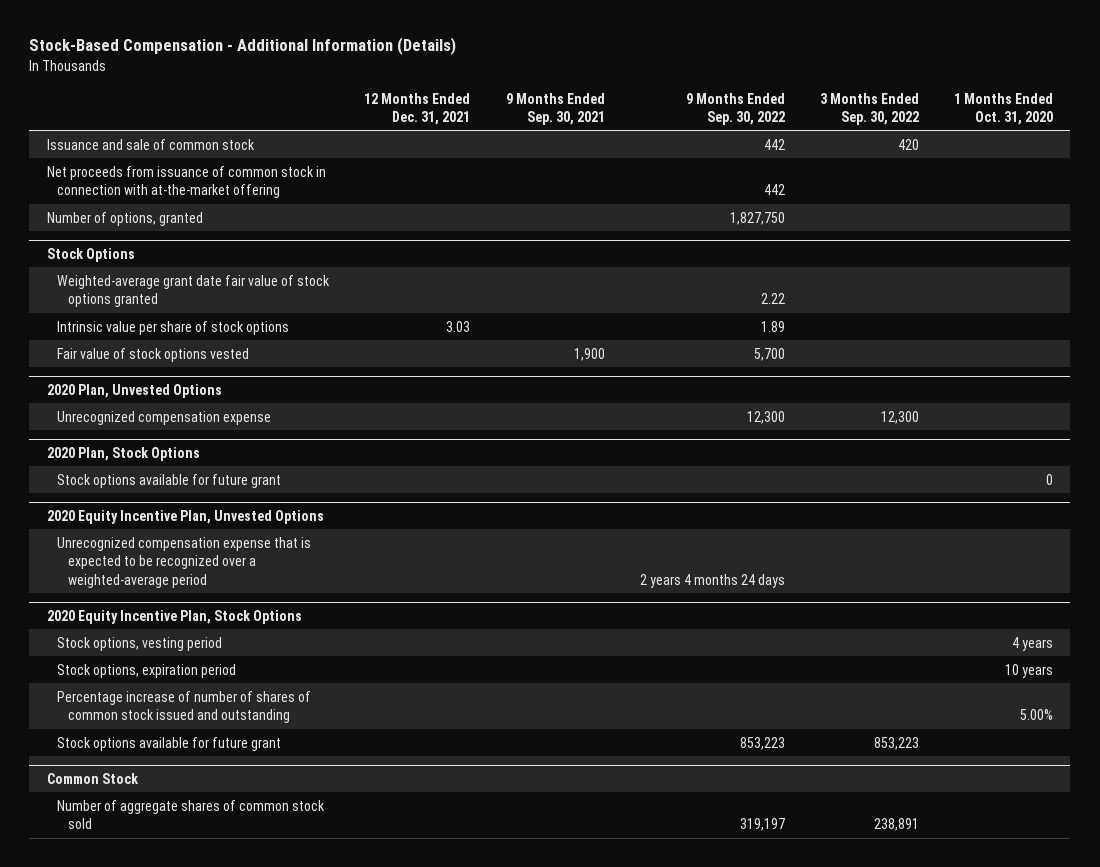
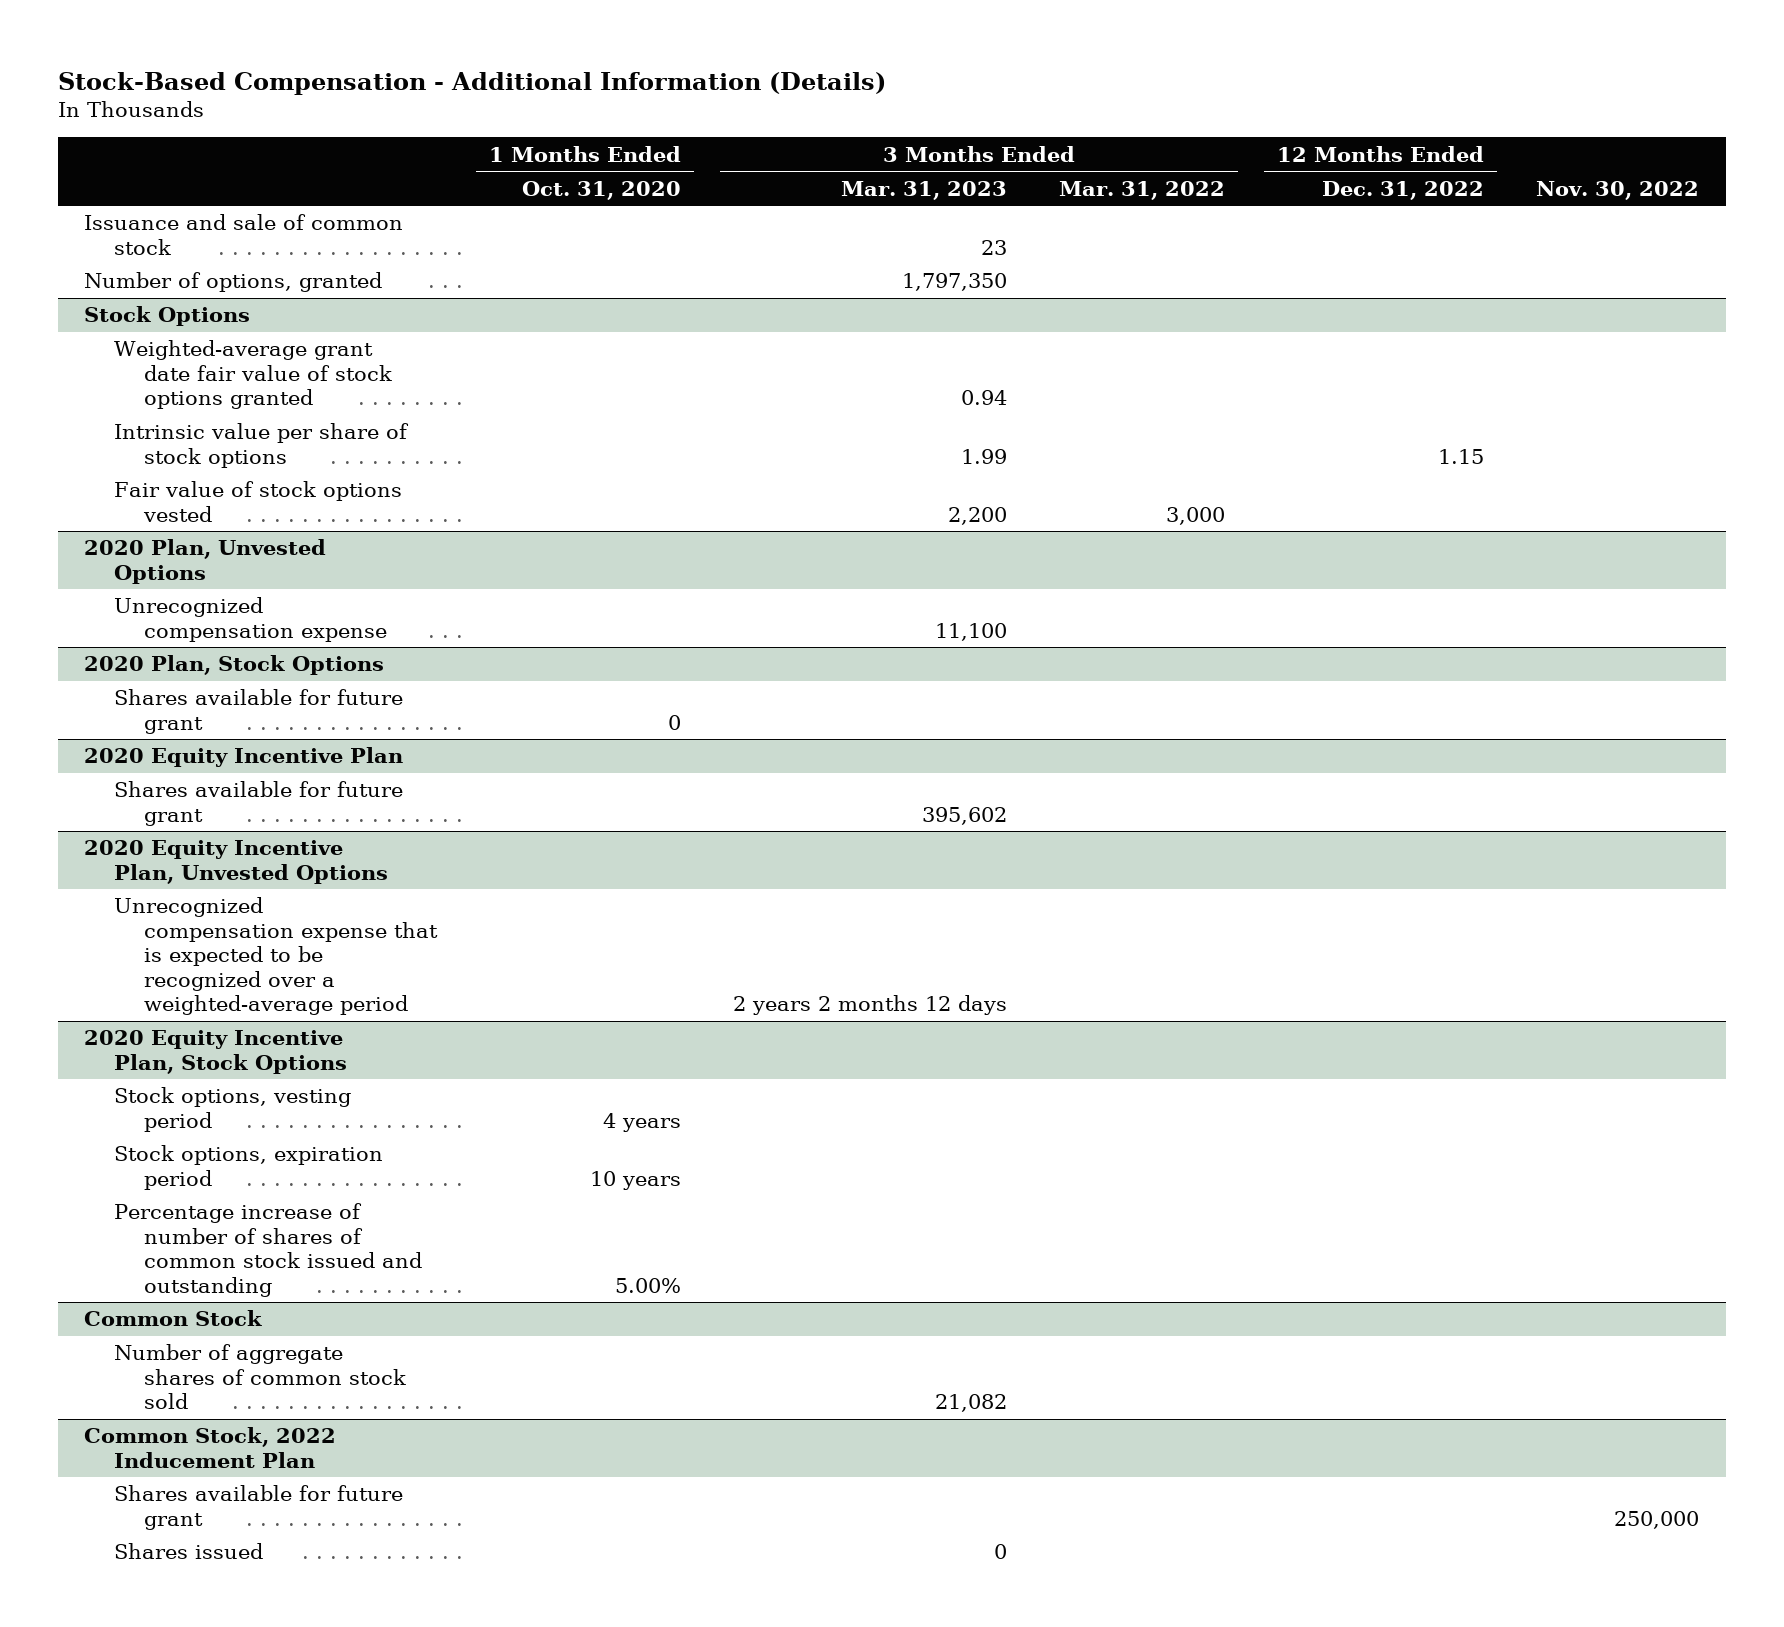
- | 12 Months Ended Dec. 31, 2021 | 9 Months Ended Sep. 30, 2021 | 9 Months Ended Sep. 30, 2022 | 3 Months Ended Sep. 30, 2022 | 1 Months Ended Oct. 31, 2020
+ | 1 Months Ended Oct. 31, 2020 | 3 Months Ended Mar. 31, 2023 | 3 Months Ended Mar. 31, 2022 | 12 Months Ended Dec. 31, 2022 | Nov. 30, 2022
- Net proceeds from issuance of common stock in connection with at-the-market offering | | | 442 | |
@ 2020 Plan, Stock Options
- Stock options available for future grant | | | | | 0
+ Shares available for future grant | 0 | | | |
+ 2020 Equity Incentive Plan
+ Shares available for future grant | | 395,602 | | |
@ 2020 Equity Incentive Plan, Stock Options
- Stock options available for future grant | | | 853,223 | 853,223 |
+ Common Stock, 2022 Inducement Plan
+ Shares available for future grant | | | | | 250,000
+ Shares issued | | 0 | | |

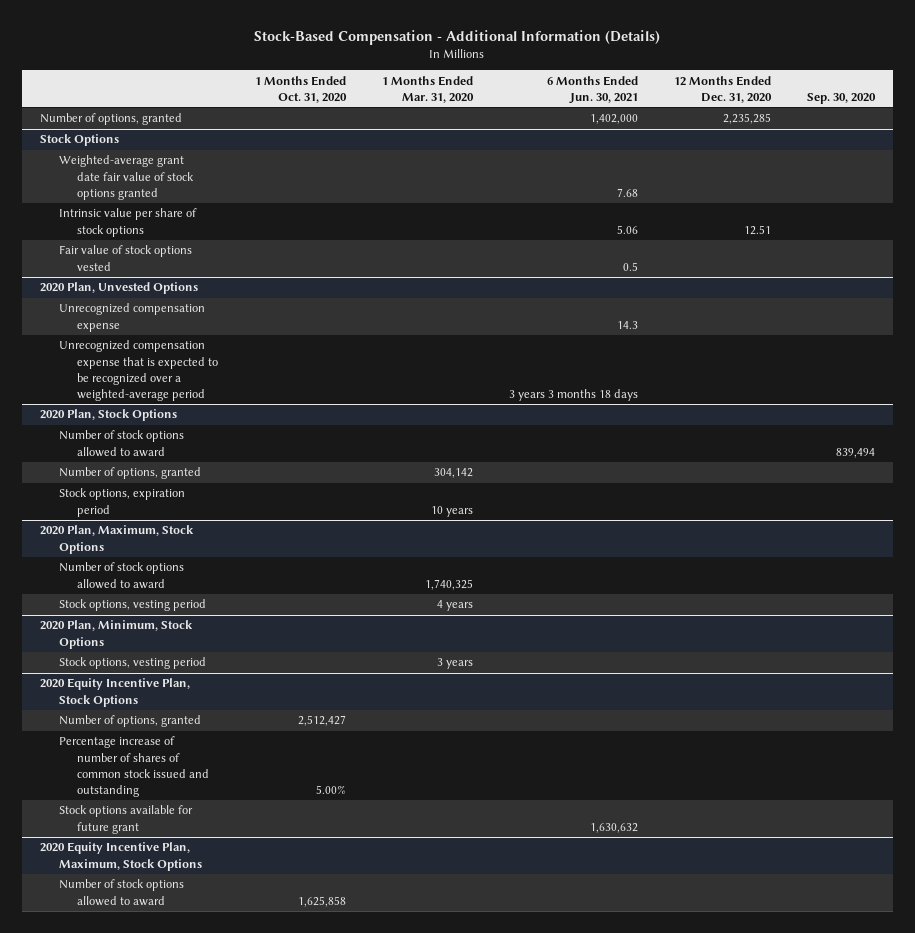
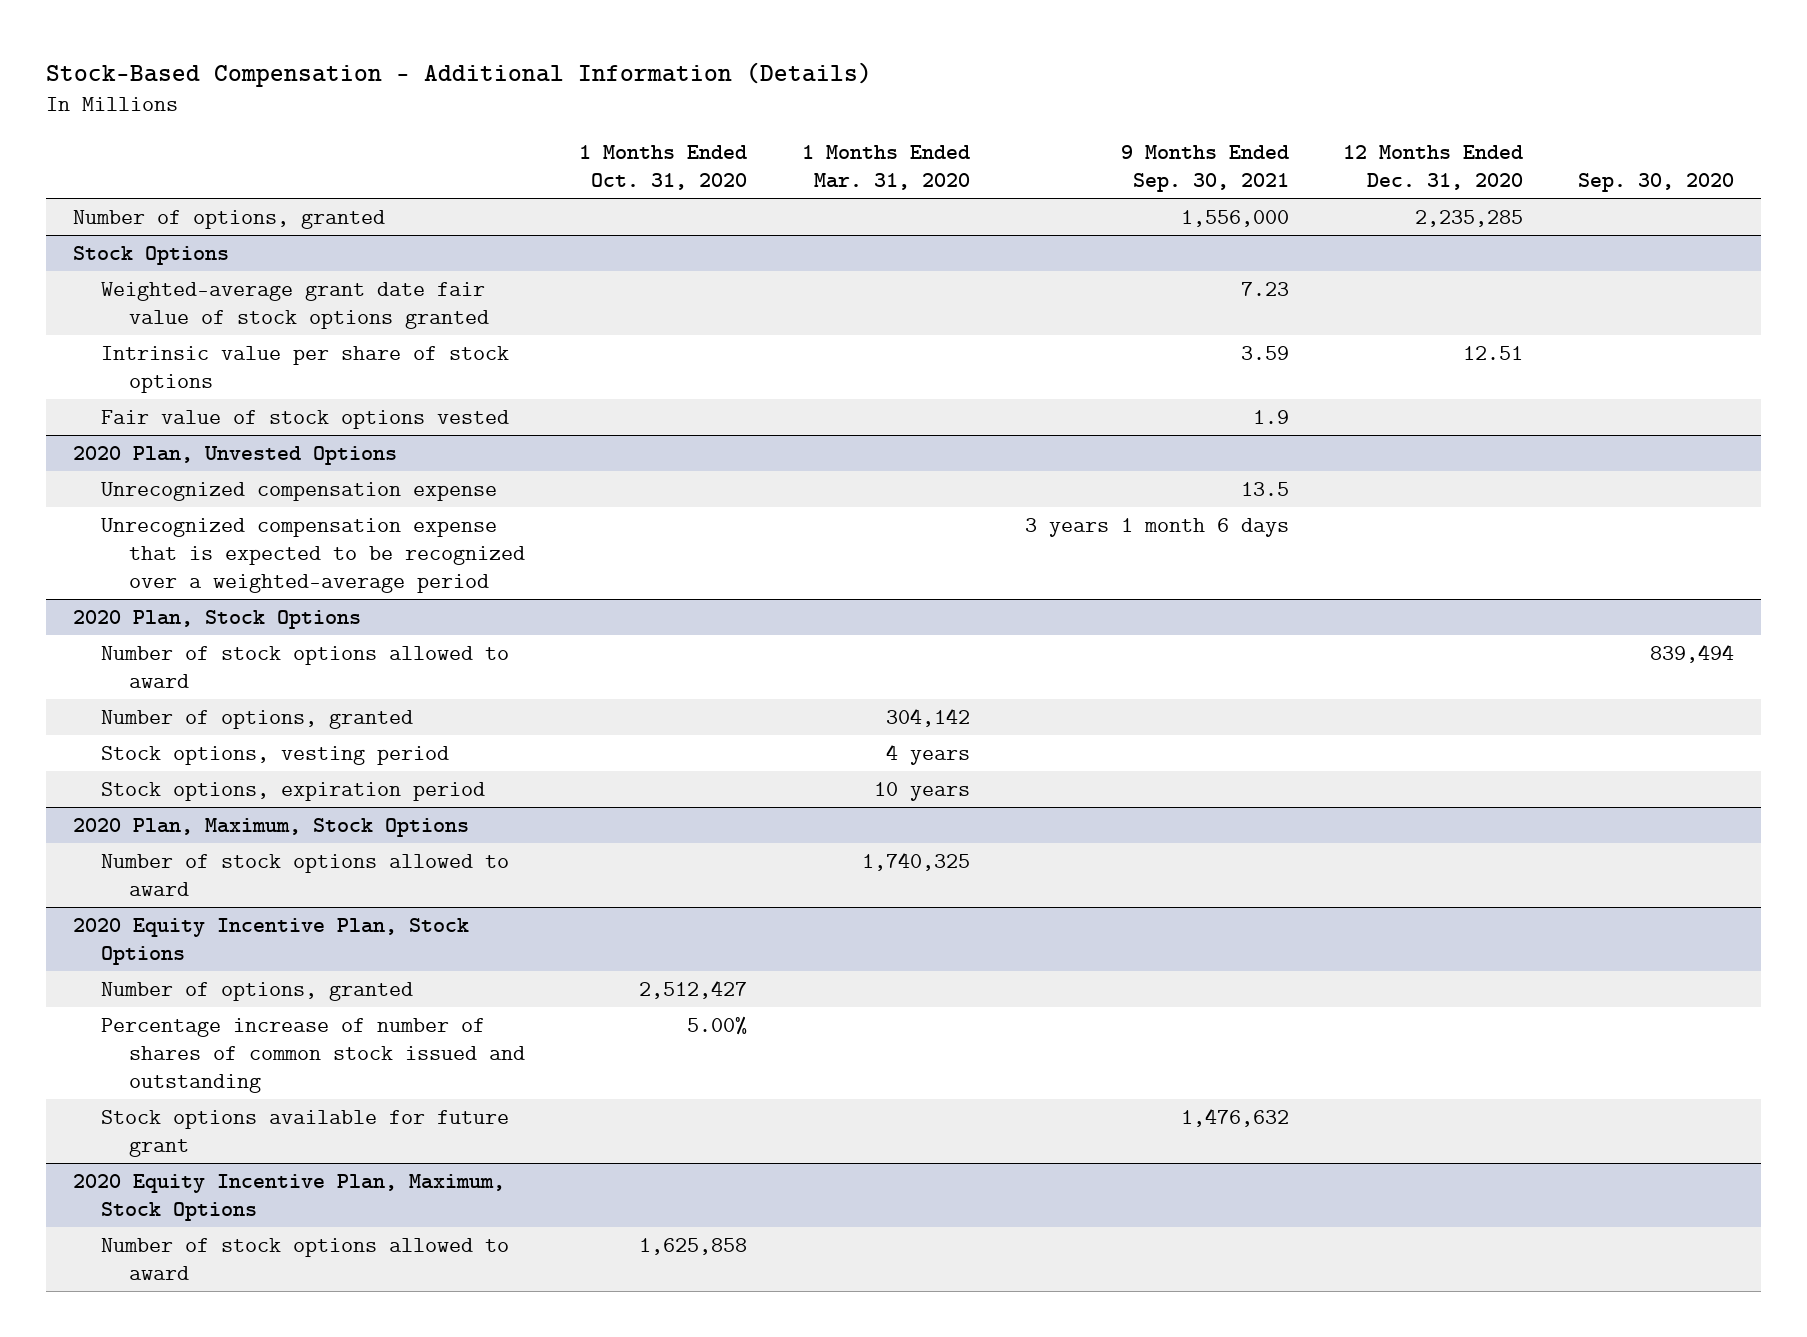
- | 1 Months Ended Oct. 31, 2020 | 1 Months Ended Mar. 31, 2020 | 6 Months Ended Jun. 30, 2021 | 12 Months Ended Dec. 31, 2020 | Sep. 30, 2020
+ | 1 Months Ended Oct. 31, 2020 | 1 Months Ended Mar. 31, 2020 | 9 Months Ended Sep. 30, 2021 | 12 Months Ended Dec. 31, 2020 | Sep. 30, 2020
@ 2020 Plan, Stock Options
+ Stock options, vesting period | | 4 years | | |
@ 2020 Plan, Maximum, Stock Options
- Stock options, vesting period | | 4 years | | |
- 2020 Plan, Minimum, Stock Options
- Stock options, vesting period | | 3 years | | |

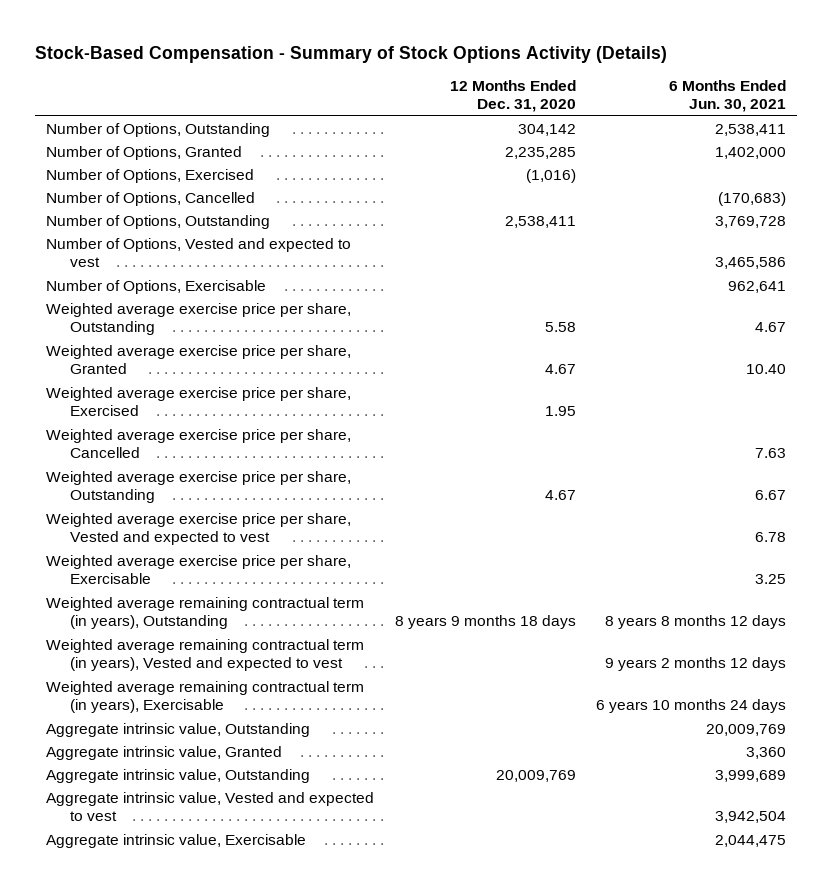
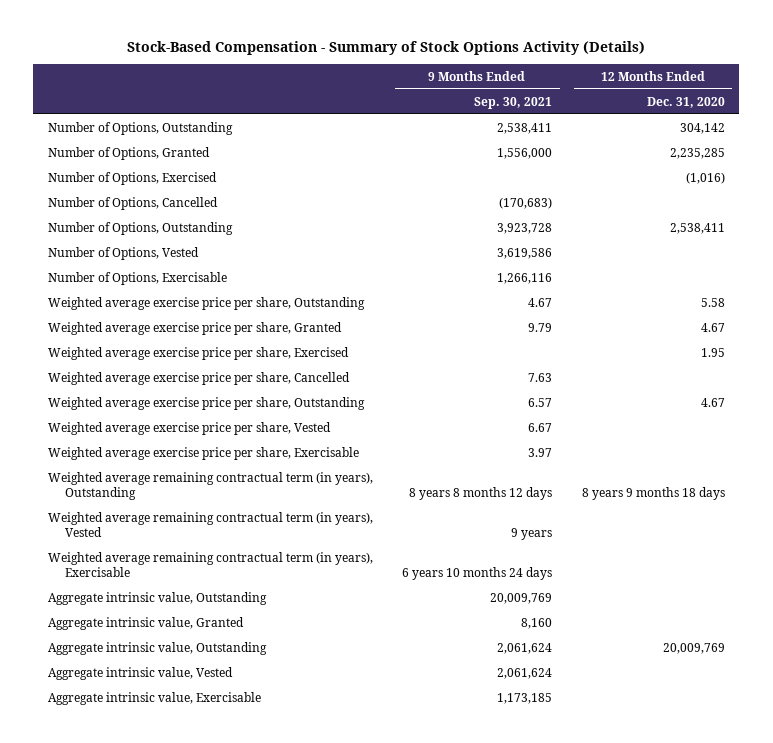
- | 12 Months Ended Dec. 31, 2020 | 6 Months Ended Jun. 30, 2021
+ | 9 Months Ended Sep. 30, 2021 | 12 Months Ended Dec. 31, 2020
- Number of Options, Vested and expected to vest | | 3,465,586
+ Number of Options, Vested | 3,619,586 |
- Weighted average exercise price per share, Vested and expected to vest | | 6.78
+ Weighted average exercise price per share, Vested | 6.67 |
- Weighted average remaining contractual term (in years), Vested and expected to vest | | 9 years 2 months 12 days
+ Weighted average remaining contractual term (in years), Vested | 9 years |
- Aggregate intrinsic value, Vested and expected to vest | | 3,942,504
+ Aggregate intrinsic value, Vested | 2,061,624 |

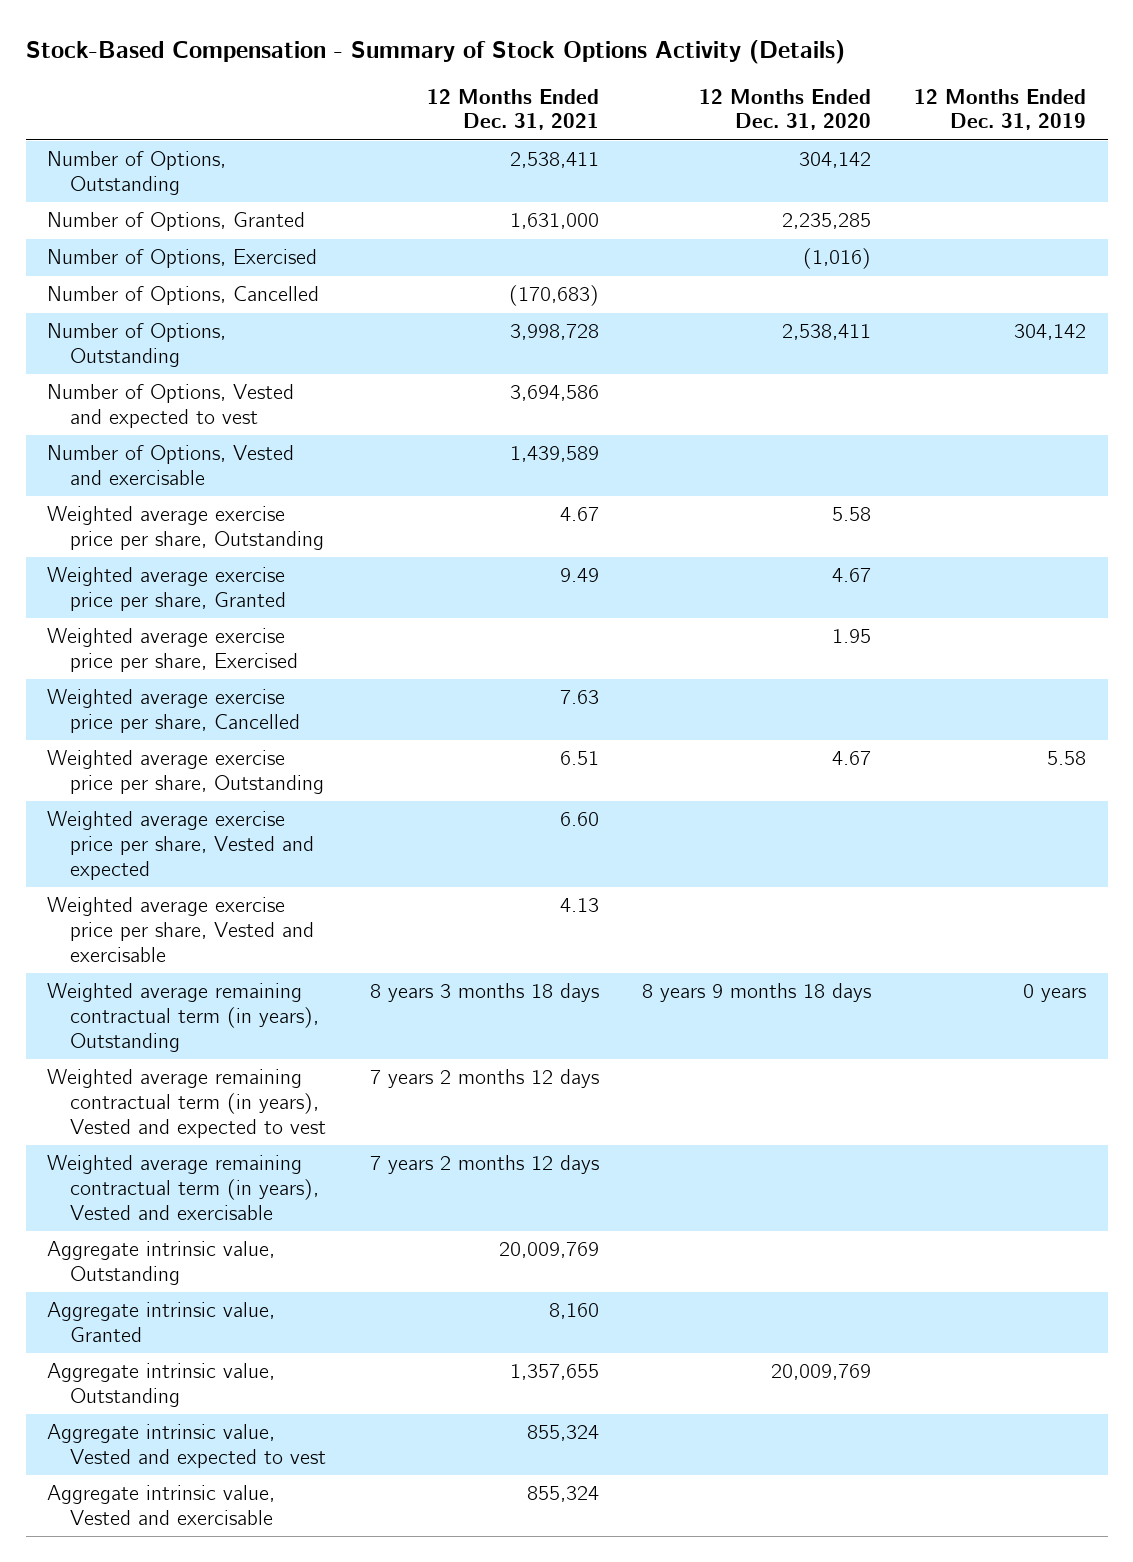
- | 9 Months Ended Sep. 30, 2021 | 12 Months Ended Dec. 31, 2020
+ | 12 Months Ended Dec. 31, 2021 | 12 Months Ended Dec. 31, 2020 | 12 Months Ended Dec. 31, 2019
- Number of Options, Vested | 3,619,586 |
- Number of Options, Exercisable | 1,266,116 |
+ Number of Options, Vested and expected to vest | 3,694,586 | |
+ Number of Options, Vested and exercisable | 1,439,589 | |
- Weighted average exercise price per share, Vested | 6.67 |
- Weighted average exercise price per share, Exercisable | 3.97 |
+ Weighted average exercise price per share, Vested and expected | 6.60 | |
+ Weighted average exercise price per share, Vested and exercisable | 4.13 | |
- Weighted average remaining contractual term (in years), Vested | 9 years |
- Weighted average remaining contractual term (in years), Exercisable | 6 years 10 months 24 days |
+ Weighted average remaining contractual term (in years), Vested and expected to vest | 7 years 2 months 12 days | |
+ Weighted average remaining contractual term (in years), Vested and exercisable | 7 years 2 months 12 days | |
- Aggregate intrinsic value, Vested | 2,061,624 |
- Aggregate intrinsic value, Exercisable | 1,173,185 |
+ Aggregate intrinsic value, Vested and expected to vest | 855,324 | |
+ Aggregate intrinsic value, Vested and exercisable | 855,324 | |

